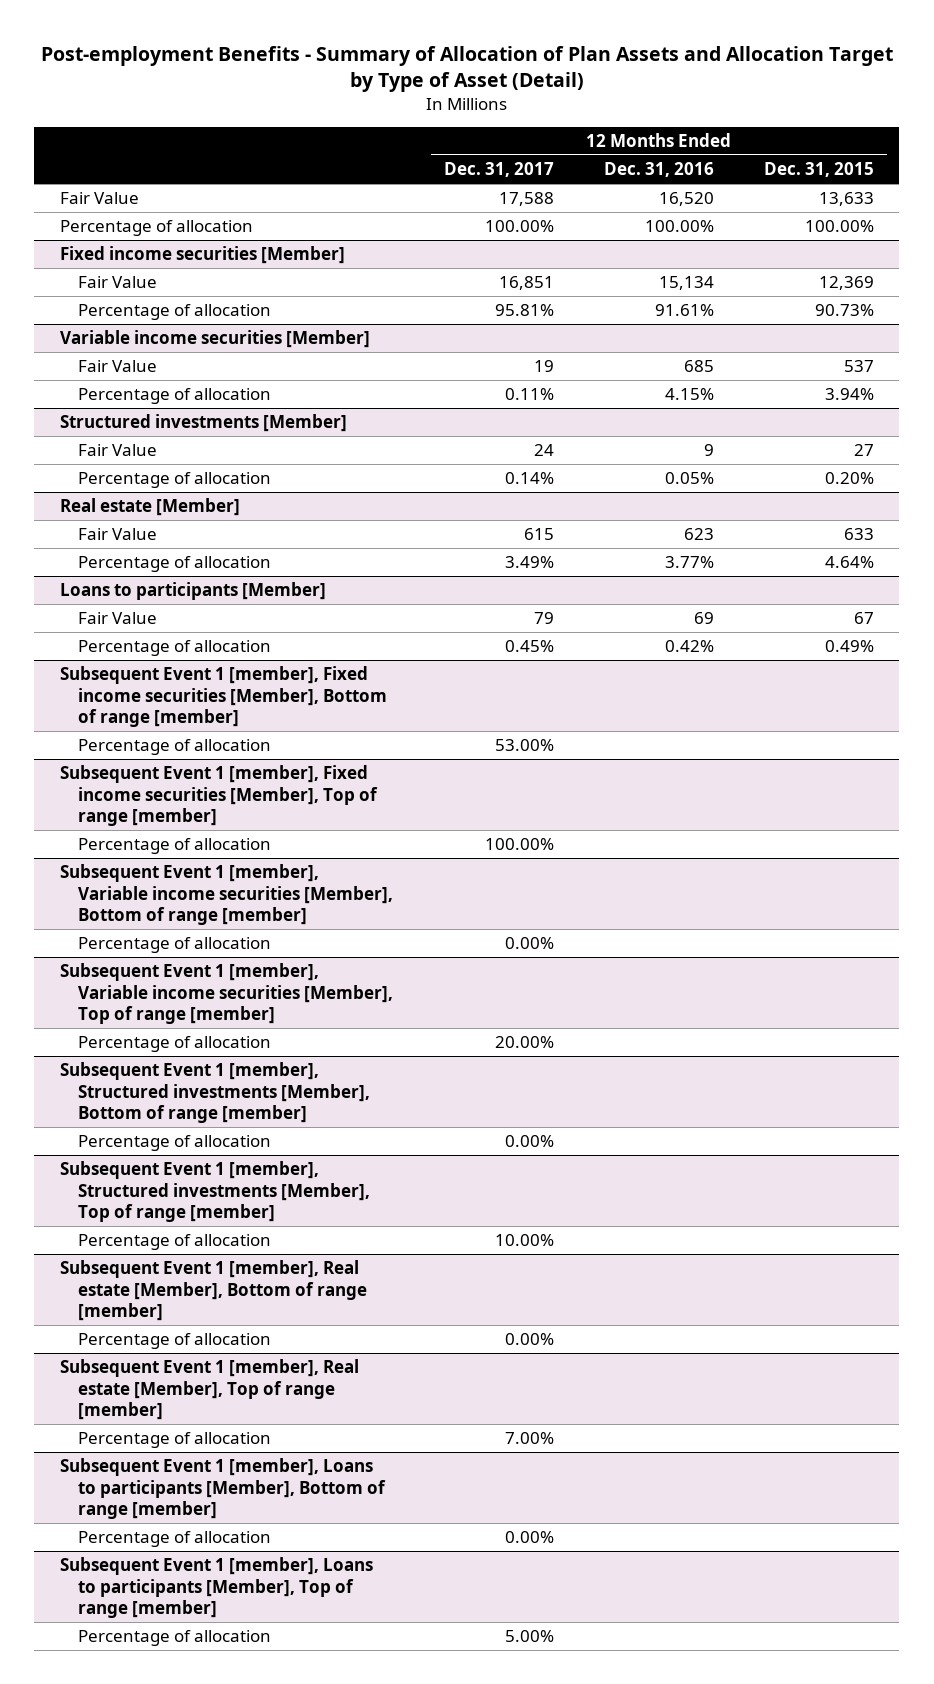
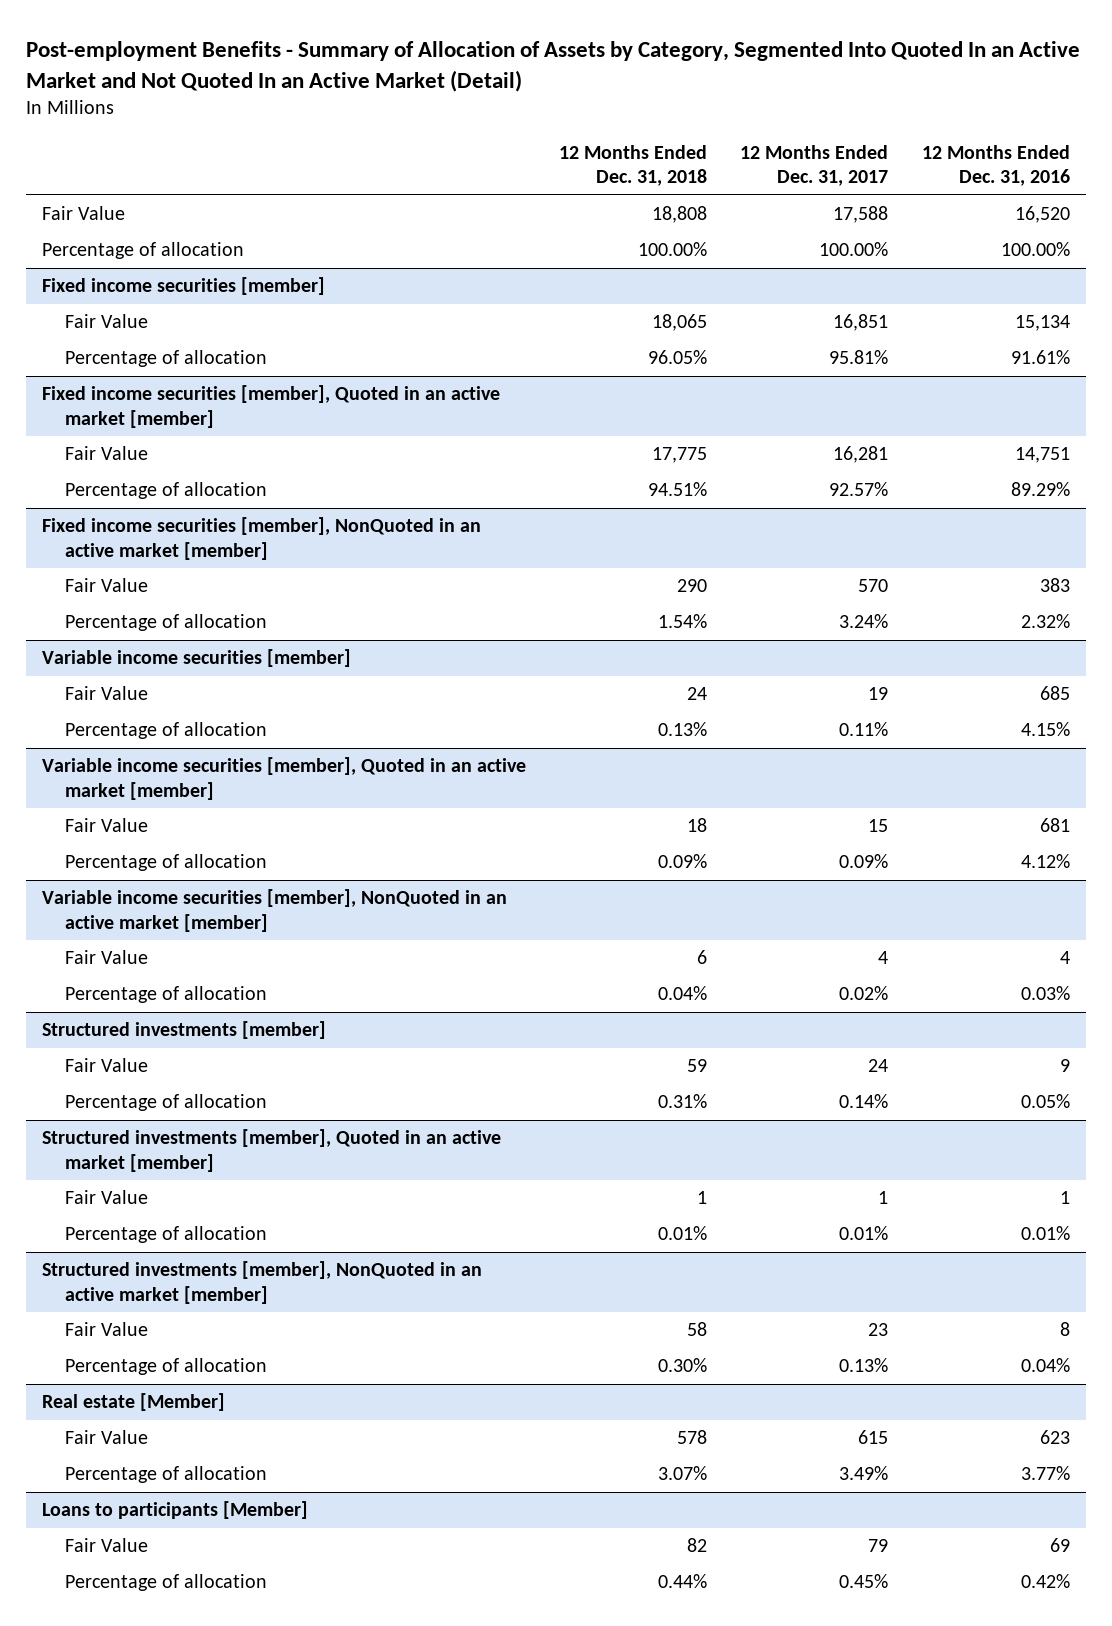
- Post-employment Benefits - Summary of Allocation of Plan Assets and Allocation Target by Type of Asset (Detail)
+ Post-employment Benefits - Summary of Allocation of Assets by Category, Segmented Into Quoted In an Active Market and Not Quoted In an Active Market (Detail)
- | 12 Months Ended Dec. 31, 2017 | 12 Months Ended Dec. 31, 2016 | 12 Months Ended Dec. 31, 2015
+ | 12 Months Ended Dec. 31, 2018 | 12 Months Ended Dec. 31, 2017 | 12 Months Ended Dec. 31, 2016
- Fixed income securities [Member]
+ Fixed income securities [member]
- Variable income securities [Member]
+ Fixed income securities [member], Quoted in an active market [member]
+ Fair Value | 17,775 | 16,281 | 14,751
+ Percentage of allocation | 94.51% | 92.57% | 89.29%
+ Fixed income securities [member], NonQuoted in an active market [member]
+ Fair Value | 290 | 570 | 383
+ Percentage of allocation | 1.54% | 3.24% | 2.32%
+ Variable income securities [member]
- Structured investments [Member]
+ Variable income securities [member], Quoted in an active market [member]
+ Fair Value | 18 | 15 | 681
+ Percentage of allocation | 0.09% | 0.09% | 4.12%
+ Variable income securities [member], NonQuoted in an active market [member]
+ Fair Value | 6 | 4 | 4
+ Percentage of allocation | 0.04% | 0.02% | 0.03%
+ Structured investments [member]
+ Structured investments [member], Quoted in an active market [member]
+ Fair Value | 1 | 1 | 1
+ Percentage of allocation | 0.01% | 0.01% | 0.01%
+ Structured investments [member], NonQuoted in an active market [member]
+ Fair Value | 58 | 23 | 8
+ Percentage of allocation | 0.30% | 0.13% | 0.04%
- Subsequent Event 1 [member], Fixed income securities [Member], Bottom of range [member]
- Percentage of allocation | 53.00% | |
- Subsequent Event 1 [member], Fixed income securities [Member], Top of range [member]
- Percentage of allocation | 100.00% | |
- Subsequent Event 1 [member], Variable income securities [Member], Bottom of range [member]
- Percentage of allocation | 0.00% | |
- Subsequent Event 1 [member], Variable income securities [Member], Top of range [member]
- Percentage of allocation | 20.00% | |
- Subsequent Event 1 [member], Structured investments [Member], Bottom of range [member]
- Percentage of allocation | 0.00% | |
- Subsequent Event 1 [member], Structured investments [Member], Top of range [member]
- Percentage of allocation | 10.00% | |
- Subsequent Event 1 [member], Real estate [Member], Bottom of range [member]
- Percentage of allocation | 0.00% | |
- Subsequent Event 1 [member], Real estate [Member], Top of range [member]
- Percentage of allocation | 7.00% | |
- Subsequent Event 1 [member], Loans to participants [Member], Bottom of range [member]
- Percentage of allocation | 0.00% | |
- Subsequent Event 1 [member], Loans to participants [Member], Top of range [member]
- Percentage of allocation | 5.00% | |

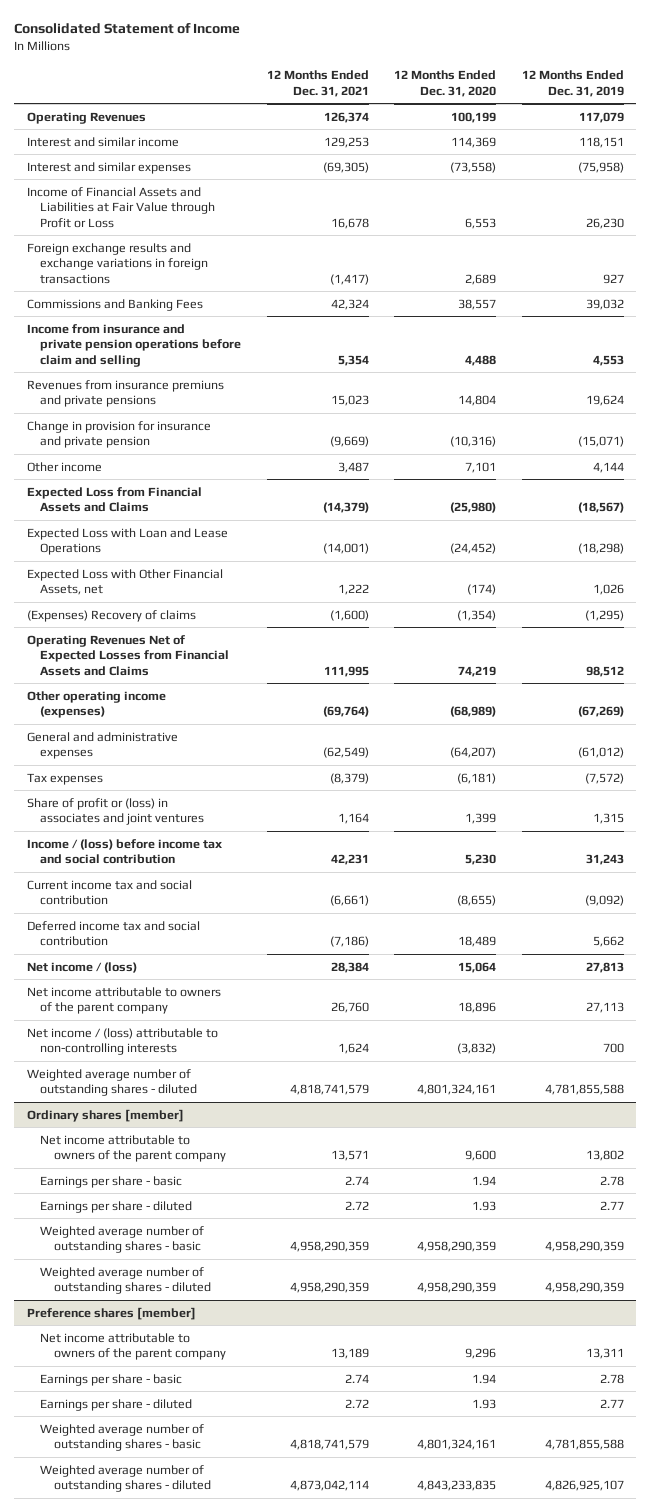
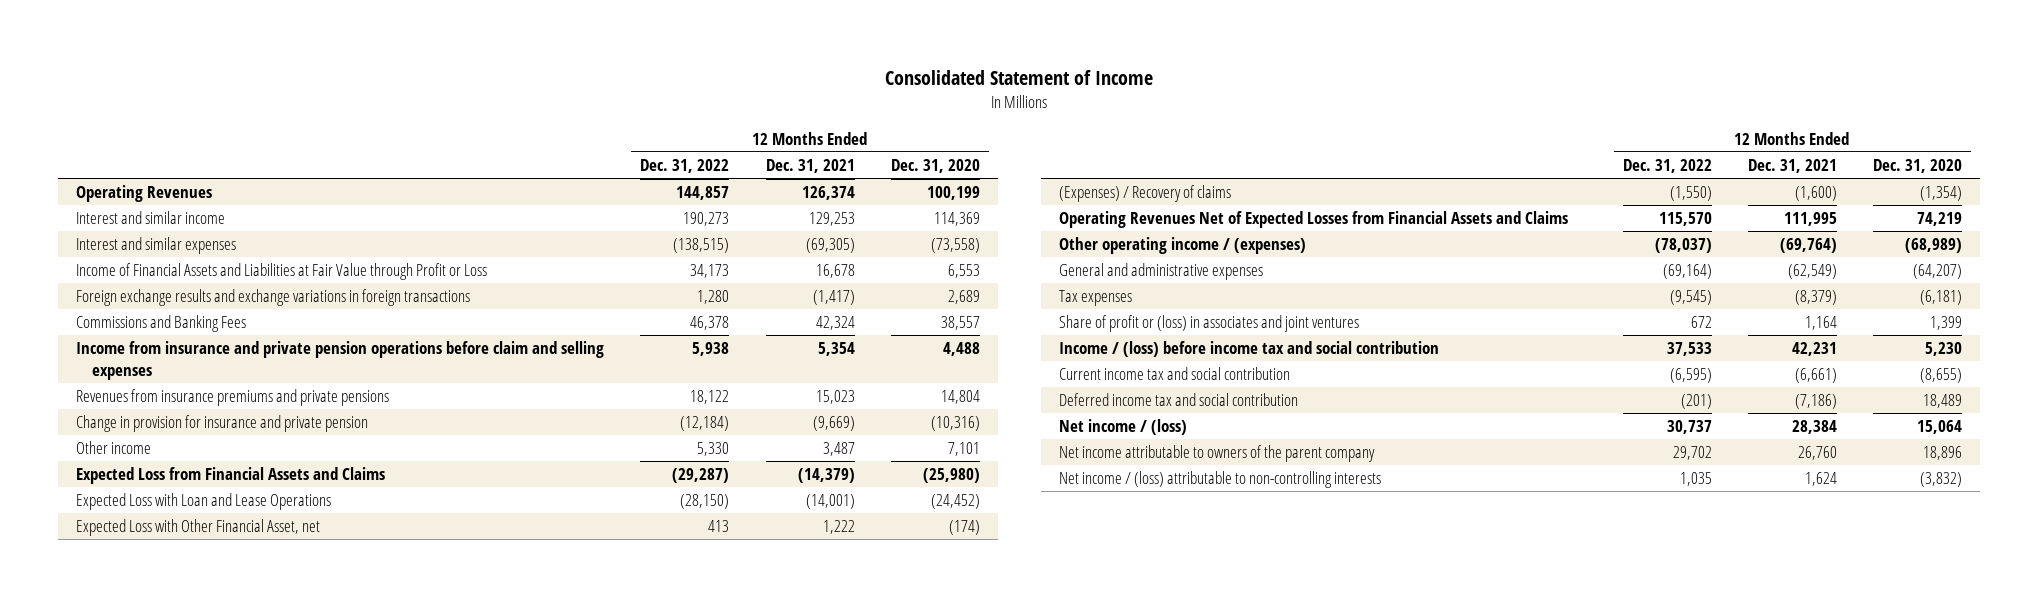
- | 12 Months Ended Dec. 31, 2021 | 12 Months Ended Dec. 31, 2020 | 12 Months Ended Dec. 31, 2019
+ | 12 Months Ended Dec. 31, 2022 | 12 Months Ended Dec. 31, 2021 | 12 Months Ended Dec. 31, 2020
- Income from insurance and private pension operations before claim and selling | 5,354 | 4,488 | 4,553
- Revenues from insurance premiuns and private pensions | 15,023 | 14,804 | 19,624
+ Income from insurance and private pension operations before claim and selling expenses | 5,938 | 5,354 | 4,488
+ Revenues from insurance premiums and private pensions | 18,122 | 15,023 | 14,804
- Expected Loss with Other Financial Assets, net | 1,222 | (174) | 1,026
- (Expenses) Recovery of claims | (1,600) | (1,354) | (1,295)
+ Expected Loss with Other Financial Asset, net | 413 | 1,222 | (174)
+ (Expenses) / Recovery of claims | (1,550) | (1,600) | (1,354)
- Other operating income (expenses) | (69,764) | (68,989) | (67,269)
+ Other operating income / (expenses) | (78,037) | (69,764) | (68,989)
- Weighted average number of outstanding shares - diluted | 4,818,741,579 | 4,801,324,161 | 4,781,855,588
- Ordinary shares [member]
- Net income attributable to owners of the parent company | 13,571 | 9,600 | 13,802
- Earnings per share - basic | 2.74 | 1.94 | 2.78
- Earnings per share - diluted | 2.72 | 1.93 | 2.77
- Weighted average number of outstanding shares - basic | 4,958,290,359 | 4,958,290,359 | 4,958,290,359
- Weighted average number of outstanding shares - diluted | 4,958,290,359 | 4,958,290,359 | 4,958,290,359
- Preference shares [member]
- Net income attributable to owners of the parent company | 13,189 | 9,296 | 13,311
- Earnings per share - basic | 2.74 | 1.94 | 2.78
- Earnings per share - diluted | 2.72 | 1.93 | 2.77
- Weighted average number of outstanding shares - basic | 4,818,741,579 | 4,801,324,161 | 4,781,855,588
- Weighted average number of outstanding shares - diluted | 4,873,042,114 | 4,843,233,835 | 4,826,925,107

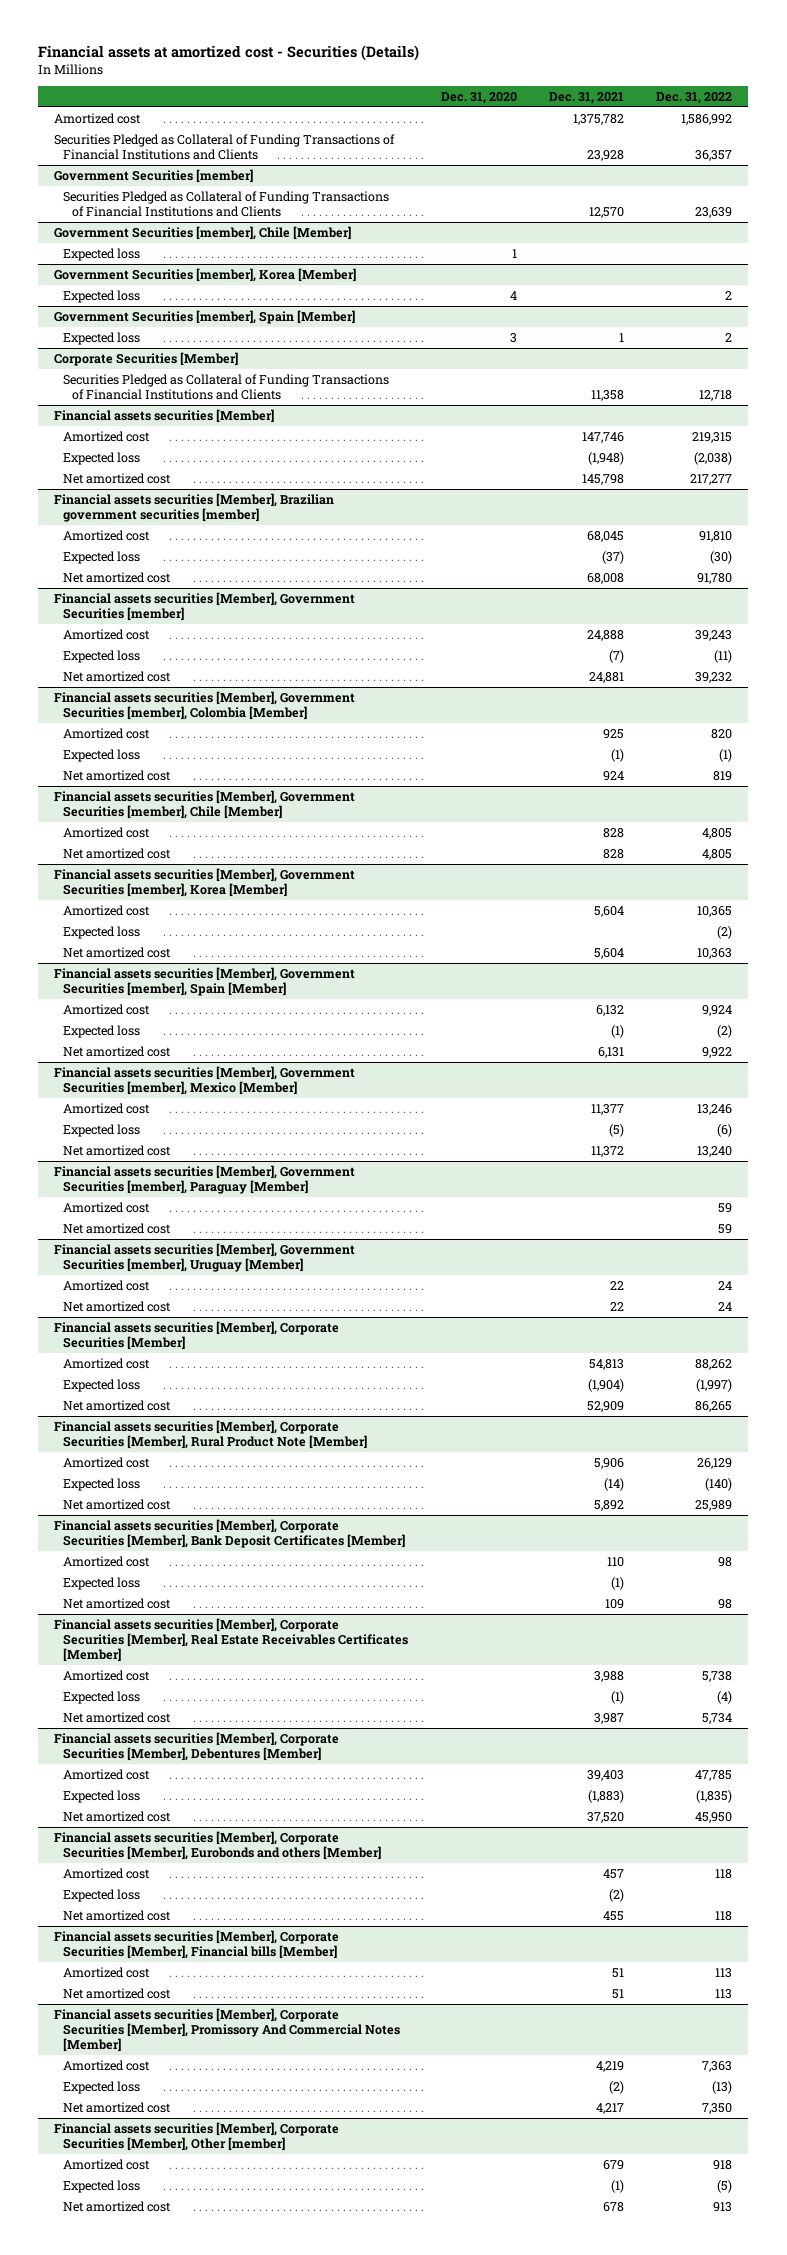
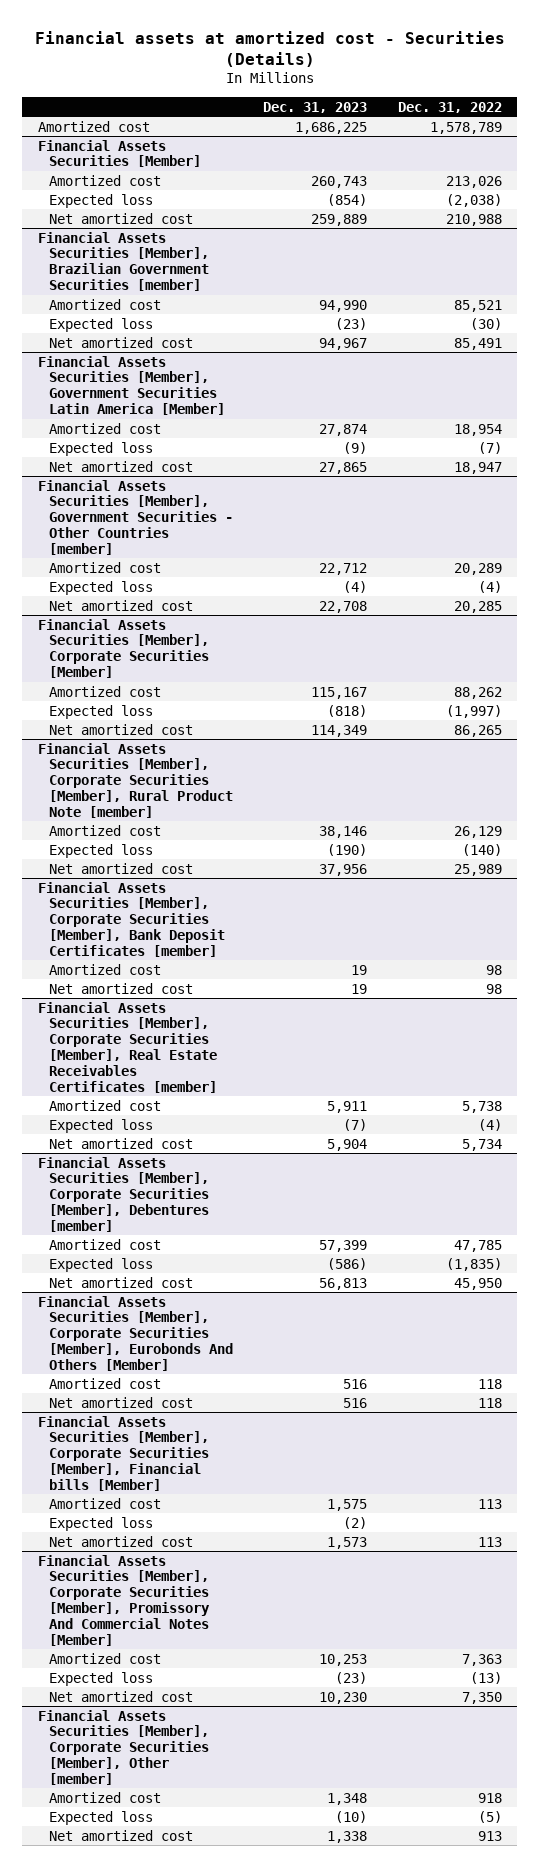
- | Dec. 31, 2020 | Dec. 31, 2021 | Dec. 31, 2022
+ | Dec. 31, 2023 | Dec. 31, 2022
- Amortized cost | | 1,375,782 | 1,586,992
- Securities Pledged as Collateral of Funding Transactions of Financial Institutions and Clients | | 23,928 | 36,357
- Government Securities [member]
- Securities Pledged as Collateral of Funding Transactions of Financial Institutions and Clients | | 12,570 | 23,639
- Government Securities [member], Chile [Member]
- Expected loss | 1 | |
- Government Securities [member], Korea [Member]
- Expected loss | 4 | | 2
- Government Securities [member], Spain [Member]
- Expected loss | 3 | 1 | 2
- Corporate Securities [Member]
- Securities Pledged as Collateral of Funding Transactions of Financial Institutions and Clients | | 11,358 | 12,718
- Financial assets securities [Member]
- Amortized cost | | 147,746 | 219,315
+ Amortized cost | 1,686,225 | 1,578,789
+ Financial Assets Securities [Member]
+ Amortized cost | 260,743 | 213,026
- Net amortized cost | | 145,798 | 217,277
- Financial assets securities [Member], Brazilian government securities [member]
- Amortized cost | | 68,045 | 91,810
+ Net amortized cost | 259,889 | 210,988
+ Financial Assets Securities [Member], Brazilian Government Securities [member]
+ Amortized cost | 94,990 | 85,521
- Net amortized cost | | 68,008 | 91,780
- Financial assets securities [Member], Government Securities [member]
- Amortized cost | | 24,888 | 39,243
- Expected loss | | (7) | (11)
- Net amortized cost | | 24,881 | 39,232
- Financial assets securities [Member], Government Securities [member], Colombia [Member]
- Amortized cost | | 925 | 820
- Expected loss | | (1) | (1)
- Net amortized cost | | 924 | 819
- Financial assets securities [Member], Government Securities [member], Chile [Member]
- Amortized cost | | 828 | 4,805
- Net amortized cost | | 828 | 4,805
- Financial assets securities [Member], Government Securities [member], Korea [Member]
- Amortized cost | | 5,604 | 10,365
- Expected loss | | | (2)
- Net amortized cost | | 5,604 | 10,363
- Financial assets securities [Member], Government Securities [member], Spain [Member]
- Amortized cost | | 6,132 | 9,924
- Expected loss | | (1) | (2)
- Net amortized cost | | 6,131 | 9,922
- Financial assets securities [Member], Government Securities [member], Mexico [Member]
- Amortized cost | | 11,377 | 13,246
- Expected loss | | (5) | (6)
- Net amortized cost | | 11,372 | 13,240
- Financial assets securities [Member], Government Securities [member], Paraguay [Member]
- Amortized cost | | | 59
- Net amortized cost | | | 59
- Financial assets securities [Member], Government Securities [member], Uruguay [Member]
- Amortized cost | | 22 | 24
- Net amortized cost | | 22 | 24
- Financial assets securities [Member], Corporate Securities [Member]
+ Net amortized cost | 94,967 | 85,491
+ Financial Assets Securities [Member], Government Securities Latin America [Member]
+ Amortized cost | 27,874 | 18,954
+ Expected loss | (9) | (7)
+ Net amortized cost | 27,865 | 18,947
+ Financial Assets Securities [Member], Government Securities - Other Countries [member]
+ Amortized cost | 22,712 | 20,289
+ Expected loss | (4) | (4)
+ Net amortized cost | 22,708 | 20,285
+ Financial Assets Securities [Member], Corporate Securities [Member]
- Financial assets securities [Member], Corporate Securities [Member], Rural Product Note [Member]
+ Financial Assets Securities [Member], Corporate Securities [Member], Rural Product Note [member]
- Financial assets securities [Member], Corporate Securities [Member], Bank Deposit Certificates [Member]
+ Financial Assets Securities [Member], Corporate Securities [Member], Bank Deposit Certificates [member]
- Expected loss | | (1) |
- Financial assets securities [Member], Corporate Securities [Member], Real Estate Receivables Certificates [Member]
+ Financial Assets Securities [Member], Corporate Securities [Member], Real Estate Receivables Certificates [member]
- Financial assets securities [Member], Corporate Securities [Member], Debentures [Member]
+ Financial Assets Securities [Member], Corporate Securities [Member], Debentures [member]
- Financial assets securities [Member], Corporate Securities [Member], Eurobonds and others [Member]
+ Financial Assets Securities [Member], Corporate Securities [Member], Eurobonds And Others [Member]
- Expected loss | | (2) |
- Financial assets securities [Member], Corporate Securities [Member], Financial bills [Member]
+ Financial Assets Securities [Member], Corporate Securities [Member], Financial bills [Member]
+ Expected loss | (2) |
- Financial assets securities [Member], Corporate Securities [Member], Promissory And Commercial Notes [Member]
+ Financial Assets Securities [Member], Corporate Securities [Member], Promissory And Commercial Notes [Member]
- Financial assets securities [Member], Corporate Securities [Member], Other [member]
+ Financial Assets Securities [Member], Corporate Securities [Member], Other [member]

